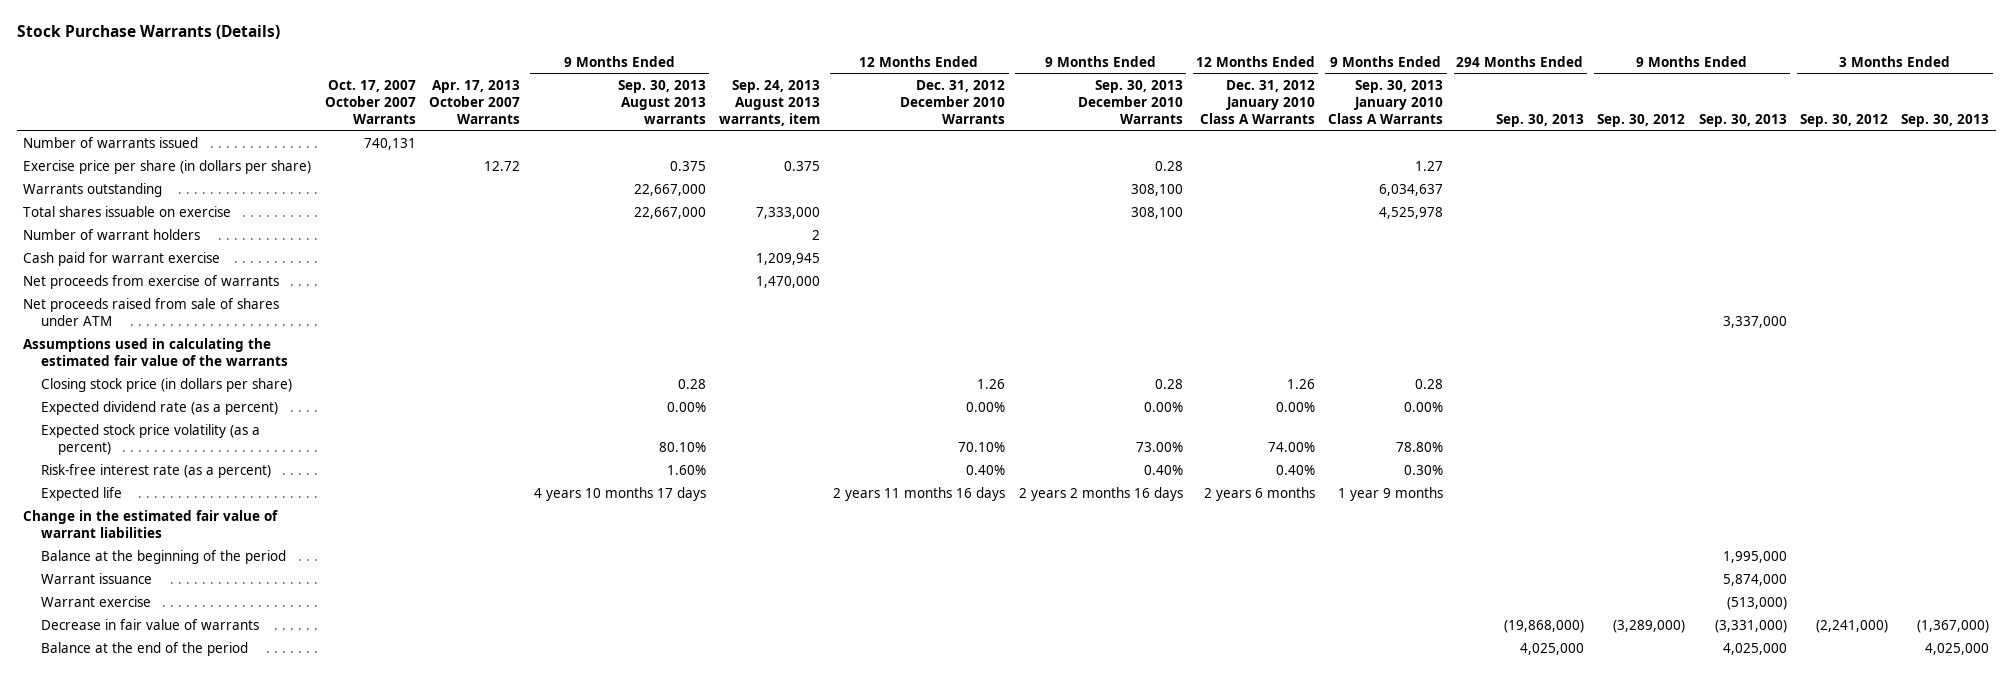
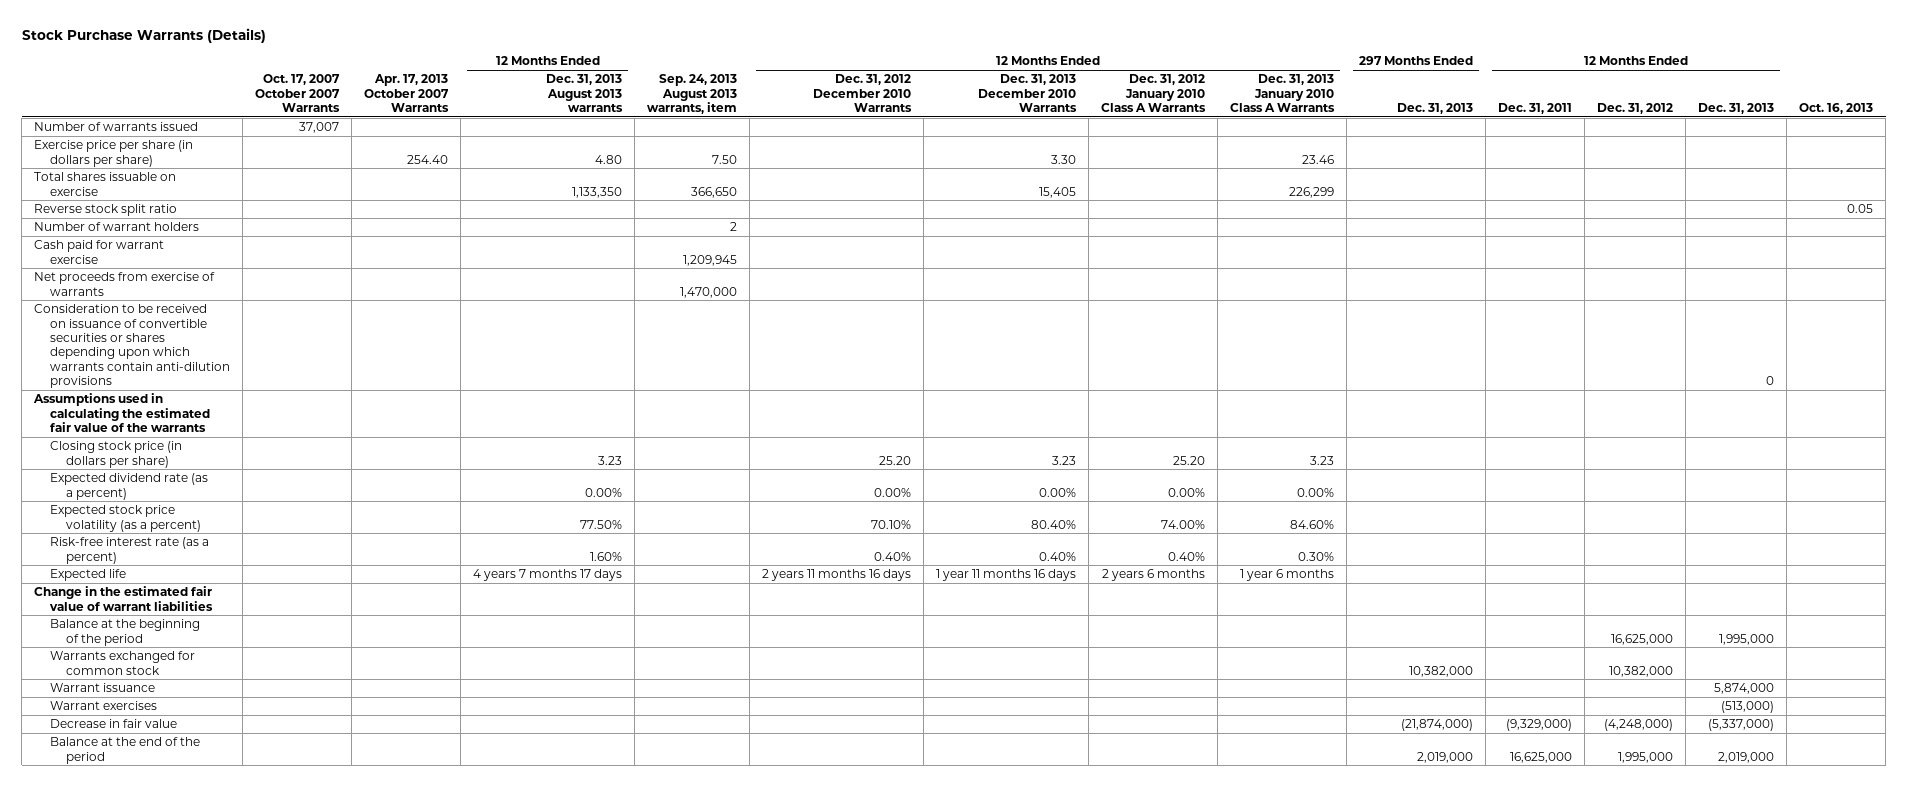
- | Oct. 17, 2007 October 2007 Warrants | Apr. 17, 2013 October 2007 Warrants | 9 Months Ended Sep. 30, 2013 August 2013 warrants | Sep. 24, 2013 August 2013 warrants, item | 12 Months Ended Dec. 31, 2012 December 2010 Warrants | 9 Months Ended Sep. 30, 2013 December 2010 Warrants | 12 Months Ended Dec. 31, 2012 January 2010 Class A Warrants | 9 Months Ended Sep. 30, 2013 January 2010 Class A Warrants | 294 Months Ended Sep. 30, 2013 | 9 Months Ended Sep. 30, 2012 | 9 Months Ended Sep. 30, 2013 | 3 Months Ended Sep. 30, 2012 | 3 Months Ended Sep. 30, 2013
+ | Oct. 17, 2007 October 2007 Warrants | Apr. 17, 2013 October 2007 Warrants | 12 Months Ended Dec. 31, 2013 August 2013 warrants | Sep. 24, 2013 August 2013 warrants, item | 12 Months Ended Dec. 31, 2012 December 2010 Warrants | 12 Months Ended Dec. 31, 2013 December 2010 Warrants | 12 Months Ended Dec. 31, 2012 January 2010 Class A Warrants | 12 Months Ended Dec. 31, 2013 January 2010 Class A Warrants | 297 Months Ended Dec. 31, 2013 | 12 Months Ended Dec. 31, 2011 | 12 Months Ended Dec. 31, 2012 | 12 Months Ended Dec. 31, 2013 | Oct. 16, 2013
- Number of warrants issued | 740,131 | | | | | | | | | | | |
- Exercise price per share (in dollars per share) | | 12.72 | 0.375 | 0.375 | | 0.28 | | 1.27 | | | | |
- Warrants outstanding | | | 22,667,000 | | | 308,100 | | 6,034,637 | | | | |
- Total shares issuable on exercise | | | 22,667,000 | 7,333,000 | | 308,100 | | 4,525,978 | | | | |
+ Number of warrants issued | 37,007 | | | | | | | | | | | |
+ Exercise price per share (in dollars per share) | | 254.40 | 4.80 | 7.50 | | 3.30 | | 23.46 | | | | |
+ Total shares issuable on exercise | | | 1,133,350 | 366,650 | | 15,405 | | 226,299 | | | | |
+ Reverse stock split ratio | | | | | | | | | | | | | 0.05
- Net proceeds raised from sale of shares under ATM | | | | | | | | | | | 3,337,000 | |
+ Consideration to be received on issuance of convertible securities or shares depending upon which warrants contain anti-dilution provisions | | | | | | | | | | | | 0 |
- Closing stock price (in dollars per share) | | | 0.28 | | 1.26 | 0.28 | 1.26 | 0.28 | | | | |
+ Closing stock price (in dollars per share) | | | 3.23 | | 25.20 | 3.23 | 25.20 | 3.23 | | | | |
+ Warrants exchanged for common stock | | | | | | | | | 10,382,000 | | 10,382,000 | |
- Warrant exercise | | | | | | | | | | | (513,000) | |
- Decrease in fair value of warrants | | | | | | | | | (19,868,000) | (3,289,000) | (3,331,000) | (2,241,000) | (1,367,000)
+ Warrant exercises | | | | | | | | | | | | (513,000) |
+ Decrease in fair value | | | | | | | | | (21,874,000) | (9,329,000) | (4,248,000) | (5,337,000) |

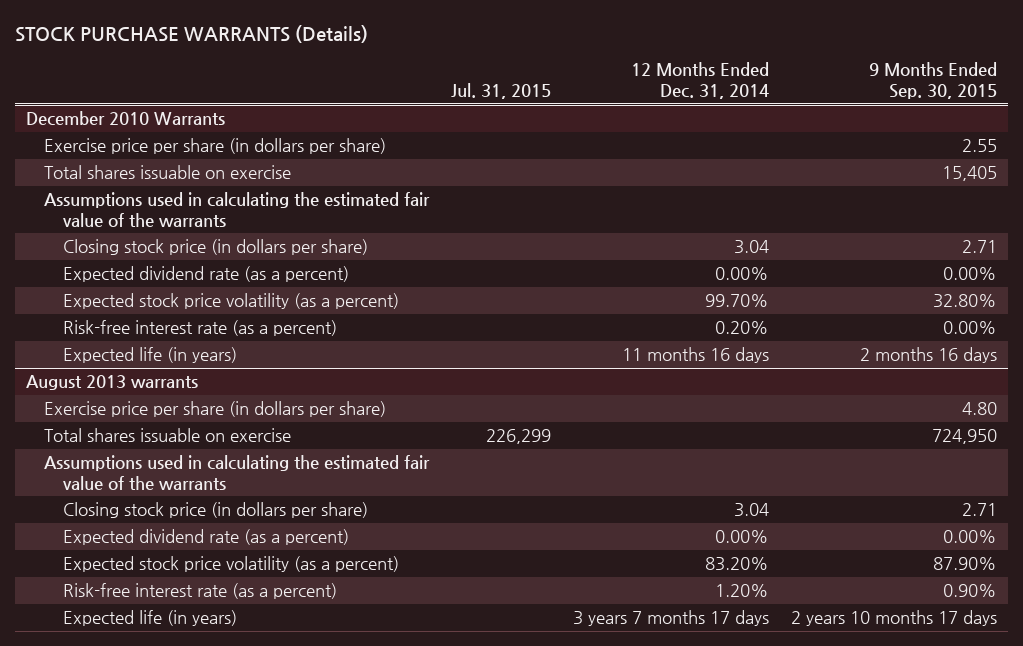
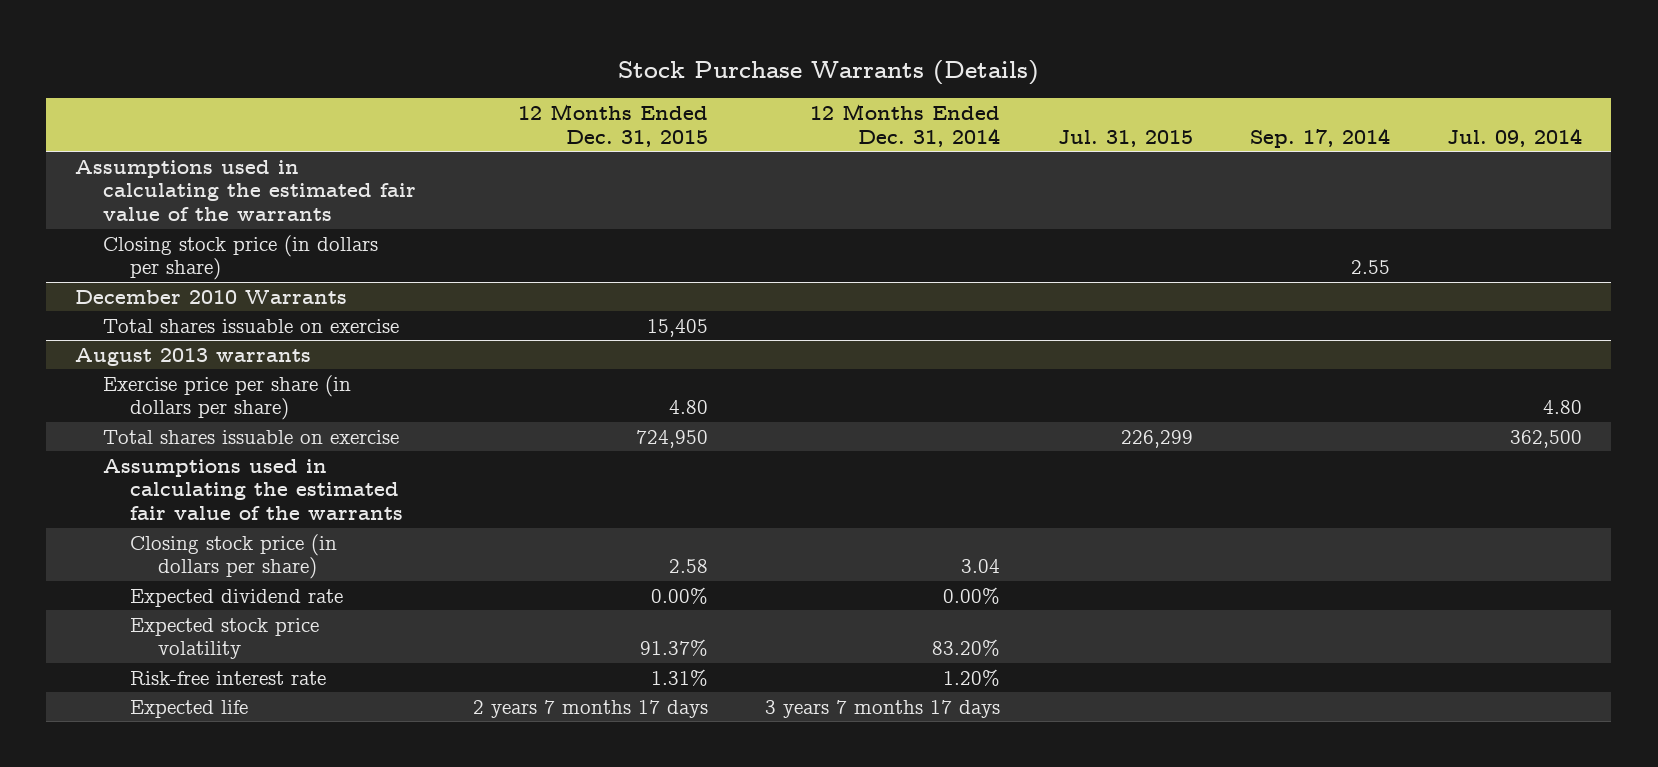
- STOCK PURCHASE WARRANTS (Details)
+ Stock Purchase Warrants (Details)
- | Jul. 31, 2015 | 12 Months Ended Dec. 31, 2014 | 9 Months Ended Sep. 30, 2015
+ | 12 Months Ended Dec. 31, 2015 | 12 Months Ended Dec. 31, 2014 | Jul. 31, 2015 | Sep. 17, 2014 | Jul. 09, 2014
+ Assumptions used in calculating the estimated fair value of the warrants
+ Closing stock price (in dollars per share) | | | | 2.55 |
@ December 2010 Warrants
- Exercise price per share (in dollars per share) | | | 2.55
- Assumptions used in calculating the estimated fair value of the warrants
- Closing stock price (in dollars per share) | | 3.04 | 2.71
- Expected dividend rate (as a percent) | | 0.00% | 0.00%
- Expected stock price volatility (as a percent) | | 99.70% | 32.80%
- Risk-free interest rate (as a percent) | | 0.20% | 0.00%
- Expected life (in years) | | 11 months 16 days | 2 months 16 days
@ August 2013 warrants
- Expected dividend rate (as a percent) | | 0.00% | 0.00%
- Expected stock price volatility (as a percent) | | 83.20% | 87.90%
- Risk-free interest rate (as a percent) | | 1.20% | 0.90%
- Expected life (in years) | | 3 years 7 months 17 days | 2 years 10 months 17 days
+ Expected dividend rate | 0.00% | 0.00% | | |
+ Expected stock price volatility | 91.37% | 83.20% | | |
+ Risk-free interest rate | 1.31% | 1.20% | | |
+ Expected life | 2 years 7 months 17 days | 3 years 7 months 17 days | | |

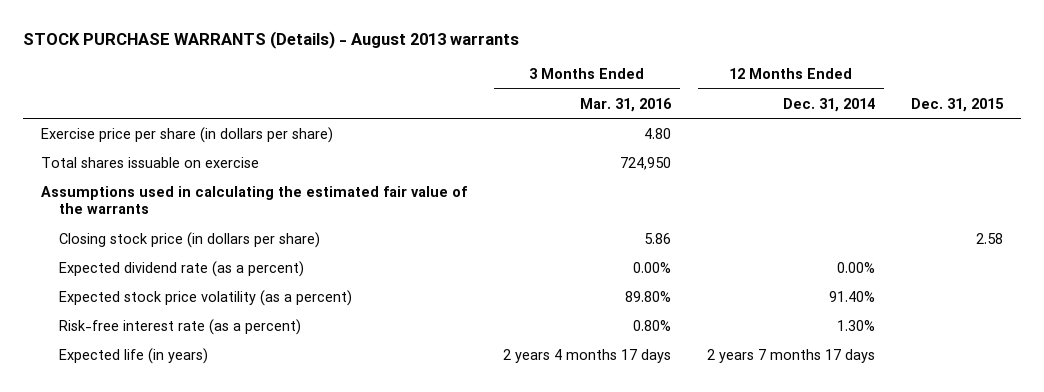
- Stock Purchase Warrants (Details)
+ STOCK PURCHASE WARRANTS (Details) - August 2013 warrants
- | 12 Months Ended Dec. 31, 2015 | 12 Months Ended Dec. 31, 2014 | Jul. 31, 2015 | Sep. 17, 2014 | Jul. 09, 2014
+ | 3 Months Ended Mar. 31, 2016 | 12 Months Ended Dec. 31, 2014 | Dec. 31, 2015
+ Exercise price per share (in dollars per share) | 4.80 | |
+ Total shares issuable on exercise | 724,950 | |
- December 2010 Warrants
- Total shares issuable on exercise | 15,405 | | | |
- August 2013 warrants
- Exercise price per share (in dollars per share) | 4.80 | | | | 4.80
- Total shares issuable on exercise | 724,950 | | 226,299 | | 362,500
- Assumptions used in calculating the estimated fair value of the warrants
- Closing stock price (in dollars per share) | 2.58 | 3.04 | | |
- Expected dividend rate | 0.00% | 0.00% | | |
- Expected stock price volatility | 91.37% | 83.20% | | |
- Risk-free interest rate | 1.31% | 1.20% | | |
- Expected life | 2 years 7 months 17 days | 3 years 7 months 17 days | | |
+ Expected dividend rate (as a percent) | 0.00% | 0.00% |
+ Expected stock price volatility (as a percent) | 89.80% | 91.40% |
+ Risk-free interest rate (as a percent) | 0.80% | 1.30% |
+ Expected life (in years) | 2 years 4 months 17 days | 2 years 7 months 17 days |

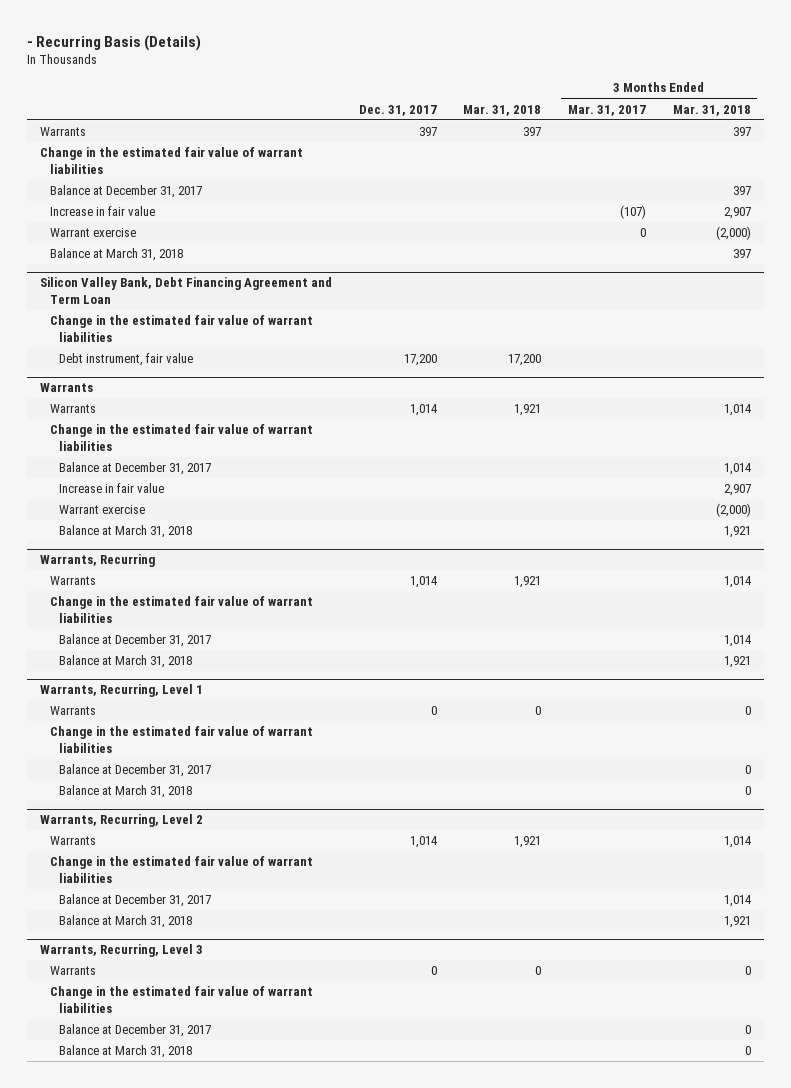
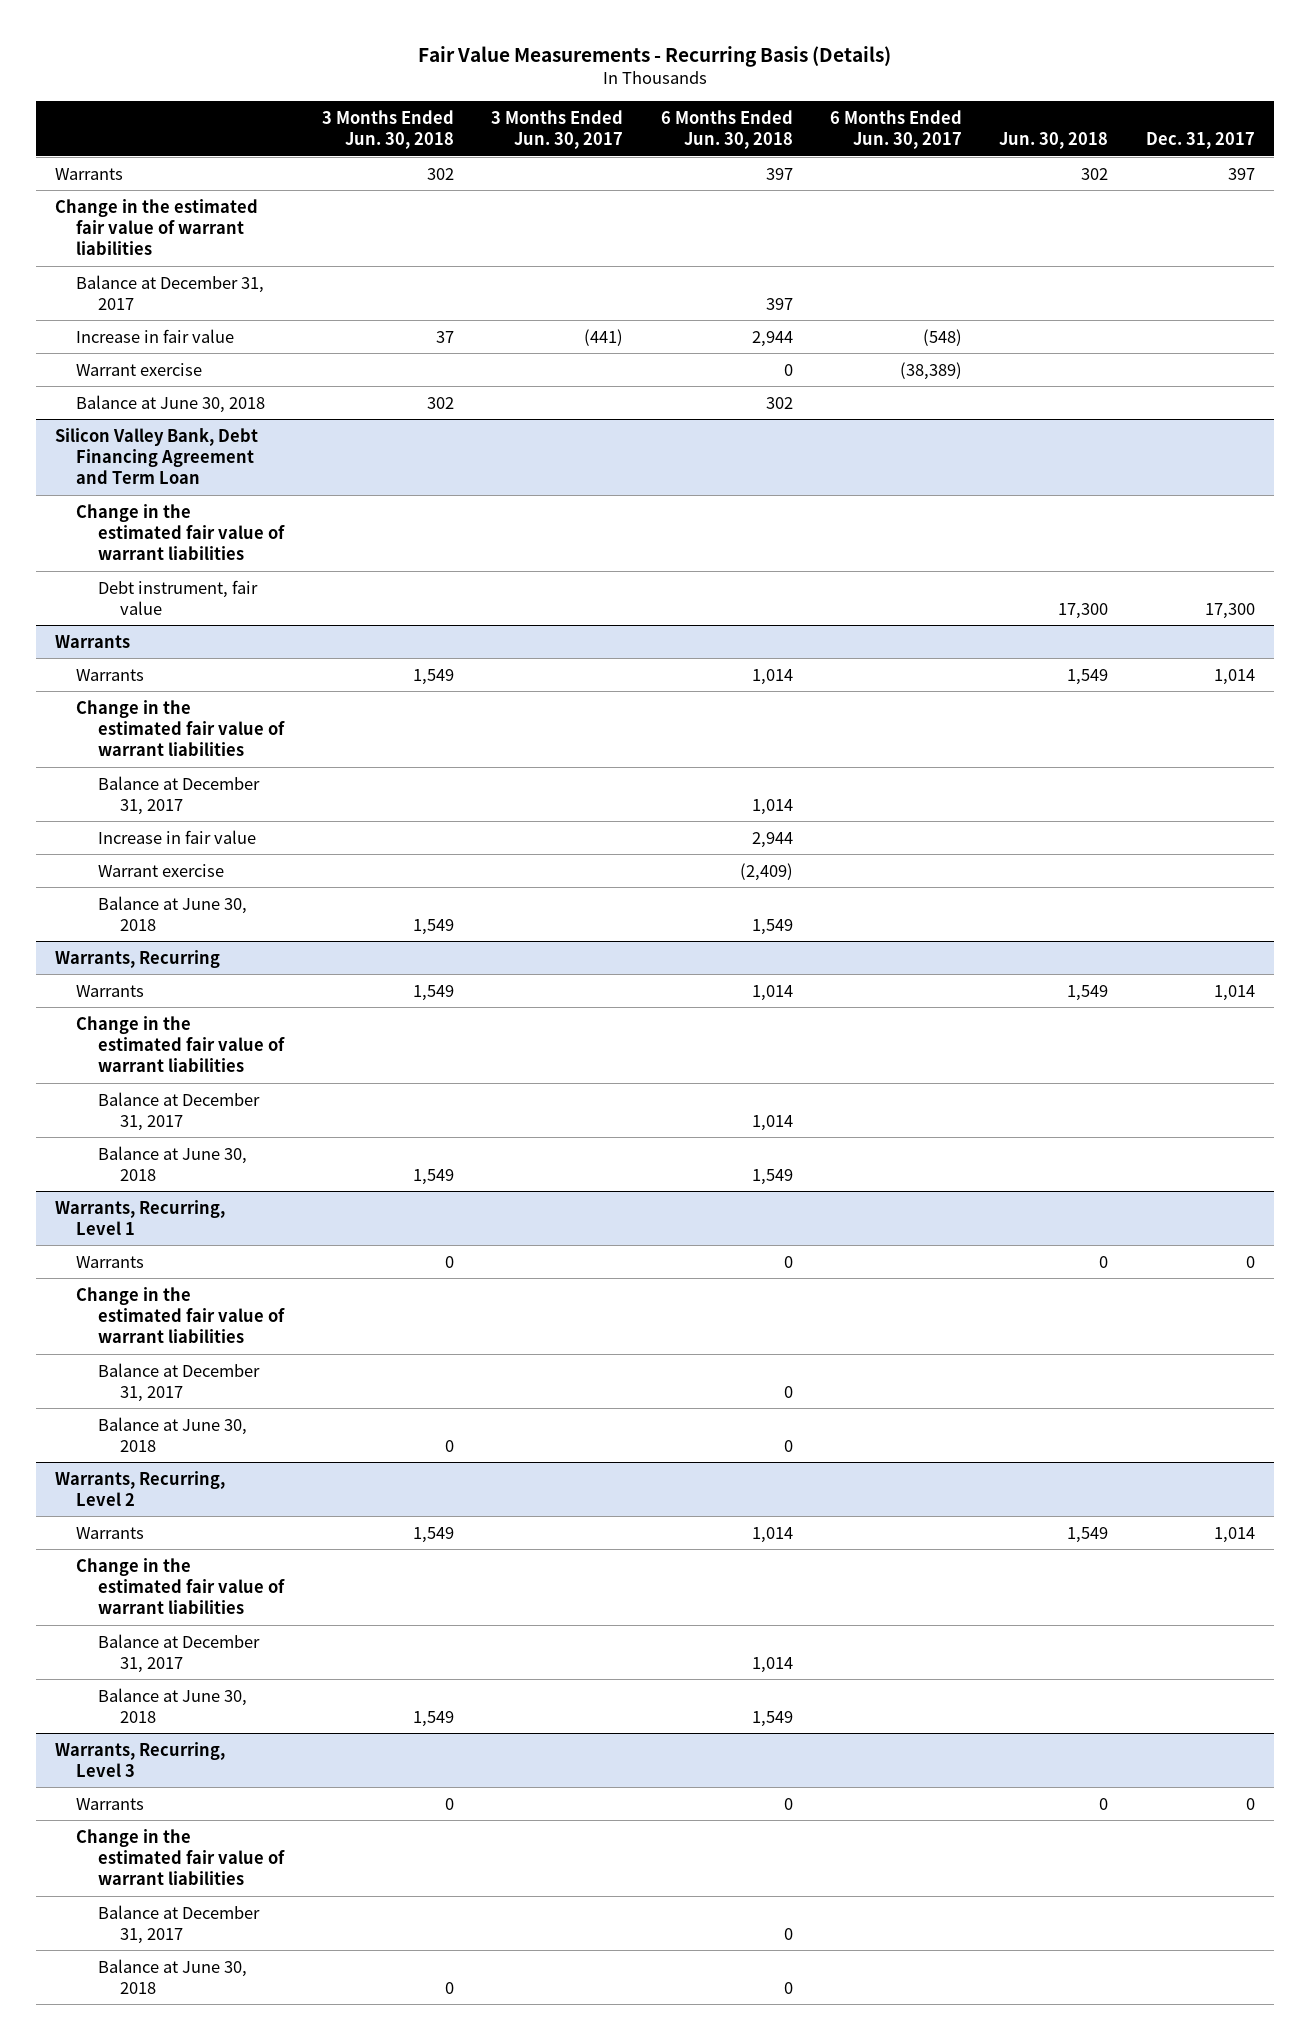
- - Recurring Basis (Details)
+ Fair Value Measurements - Recurring Basis (Details)
- | Dec. 31, 2017 | Mar. 31, 2018 | 3 Months Ended Mar. 31, 2017 | 3 Months Ended Mar. 31, 2018
+ | 3 Months Ended Jun. 30, 2018 | 3 Months Ended Jun. 30, 2017 | 6 Months Ended Jun. 30, 2018 | 6 Months Ended Jun. 30, 2017 | Jun. 30, 2018 | Dec. 31, 2017
- Balance at March 31, 2018 | | | | 397
+ Balance at June 30, 2018 | 302 | | 302 | | |
@ Silicon Valley Bank, Debt Financing Agreement and Term Loan
- Debt instrument, fair value | 17,200 | 17,200 | |
+ Debt instrument, fair value | | | | | 17,300 | 17,300
@ Warrants
- Balance at March 31, 2018 | | | | 1,921
+ Balance at June 30, 2018 | 1,549 | | 1,549 | | |
@ Warrants, Recurring
- Balance at March 31, 2018 | | | | 1,921
+ Balance at June 30, 2018 | 1,549 | | 1,549 | | |
@ Warrants, Recurring, Level 1
- Balance at March 31, 2018 | | | | 0
+ Balance at June 30, 2018 | 0 | | 0 | | |
@ Warrants, Recurring, Level 2
- Balance at March 31, 2018 | | | | 1,921
+ Balance at June 30, 2018 | 1,549 | | 1,549 | | |
@ Warrants, Recurring, Level 3
- Balance at March 31, 2018 | | | | 0
+ Balance at June 30, 2018 | 0 | | 0 | | |

